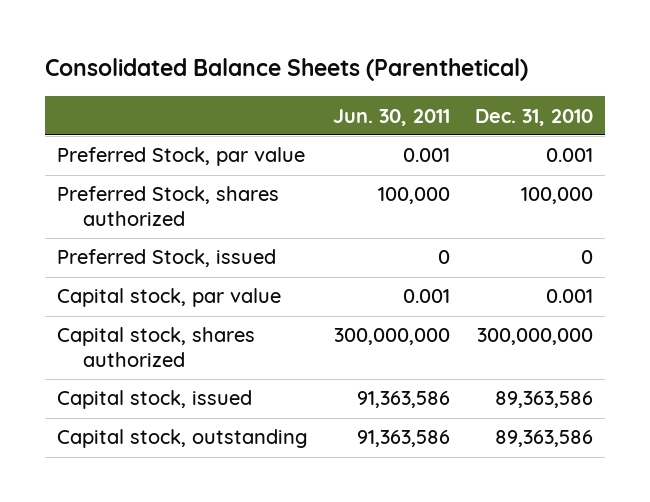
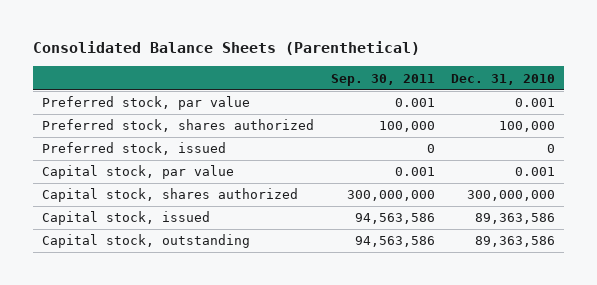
- | Jun. 30, 2011 | Dec. 31, 2010
+ | Sep. 30, 2011 | Dec. 31, 2010
- Preferred Stock, par value | 0.001 | 0.001
- Preferred Stock, shares authorized | 100,000 | 100,000
- Preferred Stock, issued | 0 | 0
+ Preferred stock, par value | 0.001 | 0.001
+ Preferred stock, shares authorized | 100,000 | 100,000
+ Preferred stock, issued | 0 | 0

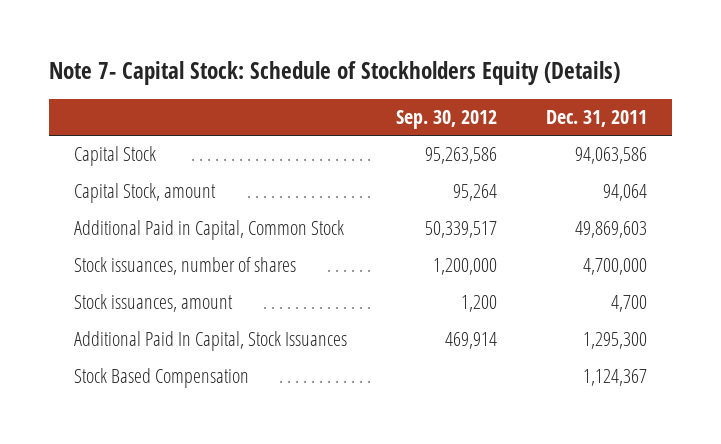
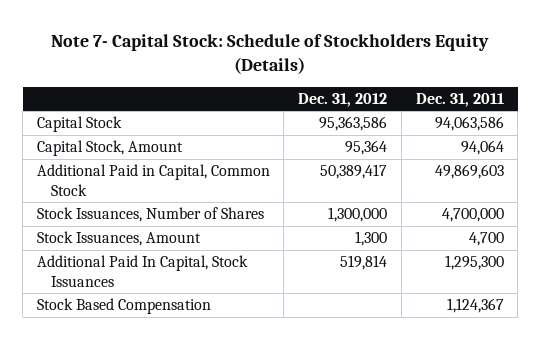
- | Sep. 30, 2012 | Dec. 31, 2011
+ | Dec. 31, 2012 | Dec. 31, 2011
- Capital Stock, amount | 95,264 | 94,064
+ Capital Stock, Amount | 95,364 | 94,064
- Stock issuances, number of shares | 1,200,000 | 4,700,000
- Stock issuances, amount | 1,200 | 4,700
+ Stock Issuances, Number of Shares | 1,300,000 | 4,700,000
+ Stock Issuances, Amount | 1,300 | 4,700

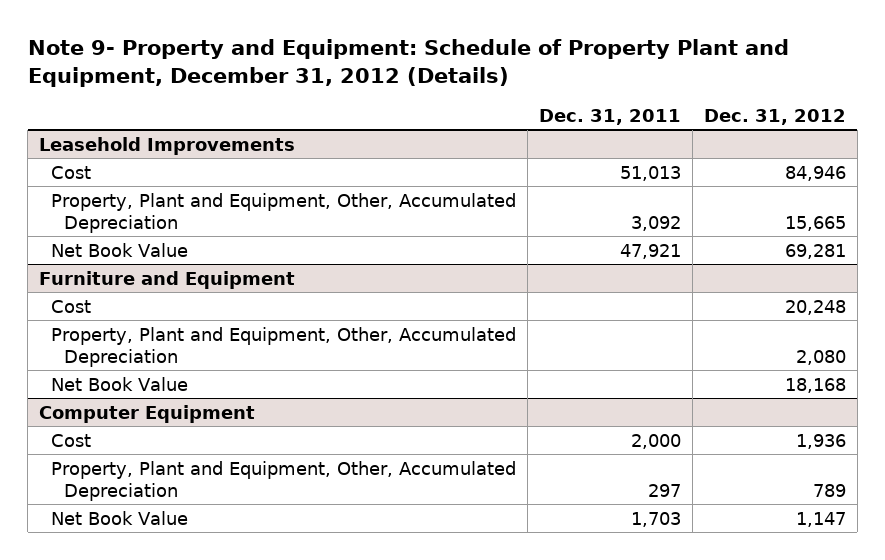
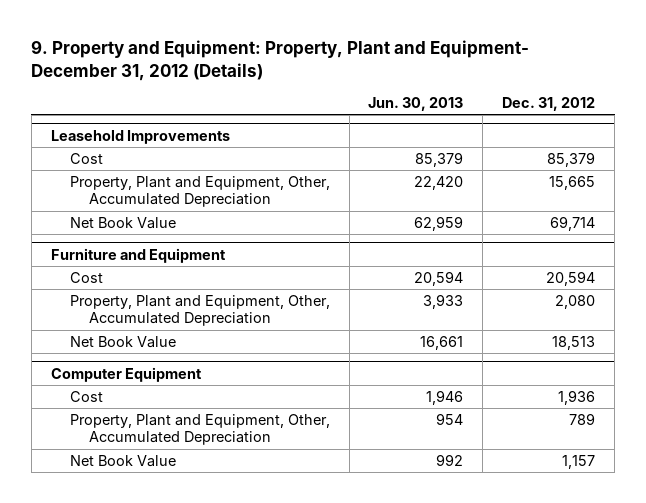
- Note 9- Property and Equipment: Schedule of Property Plant and Equipment, December 31, 2012 (Details)
+ 9. Property and Equipment: Property, Plant and Equipment- December 31, 2012 (Details)
- | Dec. 31, 2011 | Dec. 31, 2012
+ | Jun. 30, 2013 | Dec. 31, 2012
@ Leasehold Improvements
- Cost | 51,013 | 84,946
+ Cost | 85,379 | 85,379
- Net Book Value | 47,921 | 69,281
+ Net Book Value | 62,959 | 69,714
@ Furniture and Equipment
- Cost | | 20,248
+ Cost | 20,594 | 20,594
- Net Book Value | | 18,168
+ Net Book Value | 16,661 | 18,513
@ Computer Equipment
- Net Book Value | 1,703 | 1,147
+ Net Book Value | 992 | 1,157

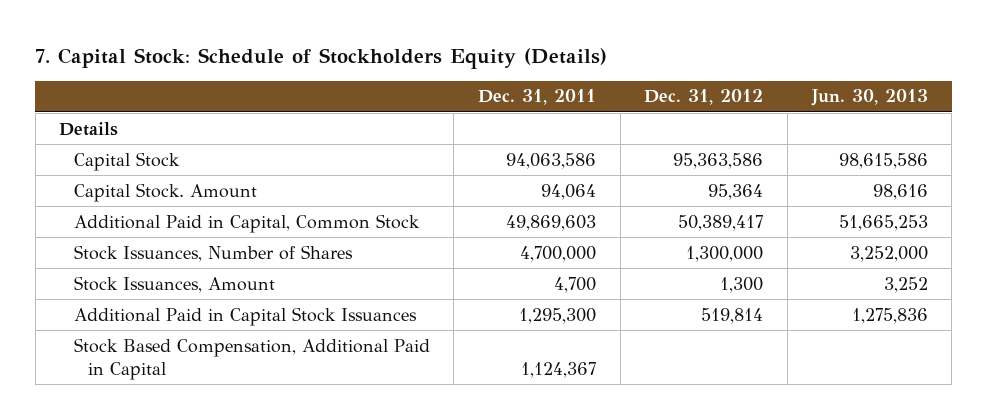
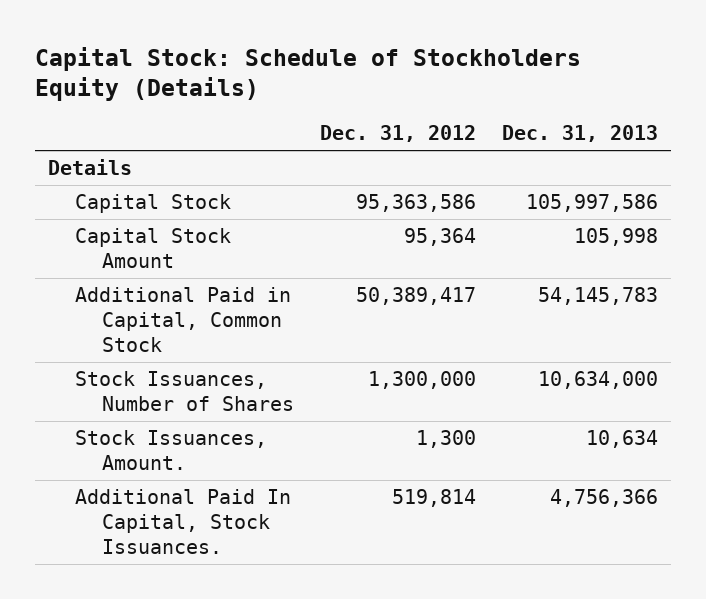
- 7. Capital Stock: Schedule of Stockholders Equity (Details)
+ Capital Stock: Schedule of Stockholders Equity (Details)
- | Dec. 31, 2011 | Dec. 31, 2012 | Jun. 30, 2013
+ | Dec. 31, 2012 | Dec. 31, 2013
- Capital Stock. Amount | 94,064 | 95,364 | 98,616
+ Capital Stock Amount | 95,364 | 105,998
- Stock Issuances, Amount | 4,700 | 1,300 | 3,252
- Additional Paid in Capital Stock Issuances | 1,295,300 | 519,814 | 1,275,836
- Stock Based Compensation, Additional Paid in Capital | 1,124,367 | |
+ Stock Issuances, Amount. | 1,300 | 10,634
+ Additional Paid In Capital, Stock Issuances. | 519,814 | 4,756,366

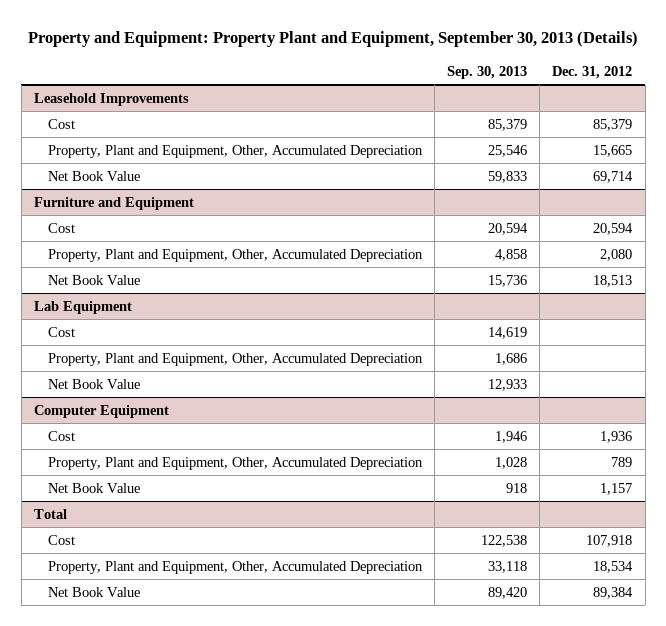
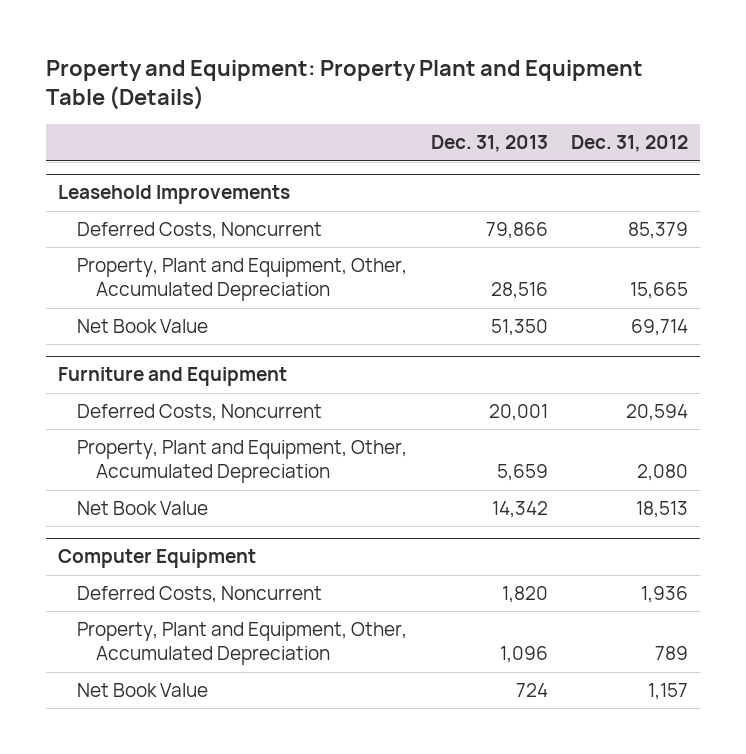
- Property and Equipment: Property Plant and Equipment, September 30, 2013 (Details)
+ Property and Equipment: Property Plant and Equipment Table (Details)
- | Sep. 30, 2013 | Dec. 31, 2012
+ | Dec. 31, 2013 | Dec. 31, 2012
@ Leasehold Improvements
- Cost | 85,379 | 85,379
+ Deferred Costs, Noncurrent | 79,866 | 85,379
@ Furniture and Equipment
- Cost | 20,594 | 20,594
+ Deferred Costs, Noncurrent | 20,001 | 20,594
- Lab Equipment
- Cost | 14,619 |
- Property, Plant and Equipment, Other, Accumulated Depreciation | 1,686 |
- Net Book Value | 12,933 |
@ Computer Equipment
- Cost | 1,946 | 1,936
+ Deferred Costs, Noncurrent | 1,820 | 1,936
- Total
- Cost | 122,538 | 107,918
- Property, Plant and Equipment, Other, Accumulated Depreciation | 33,118 | 18,534
- Net Book Value | 89,420 | 89,384

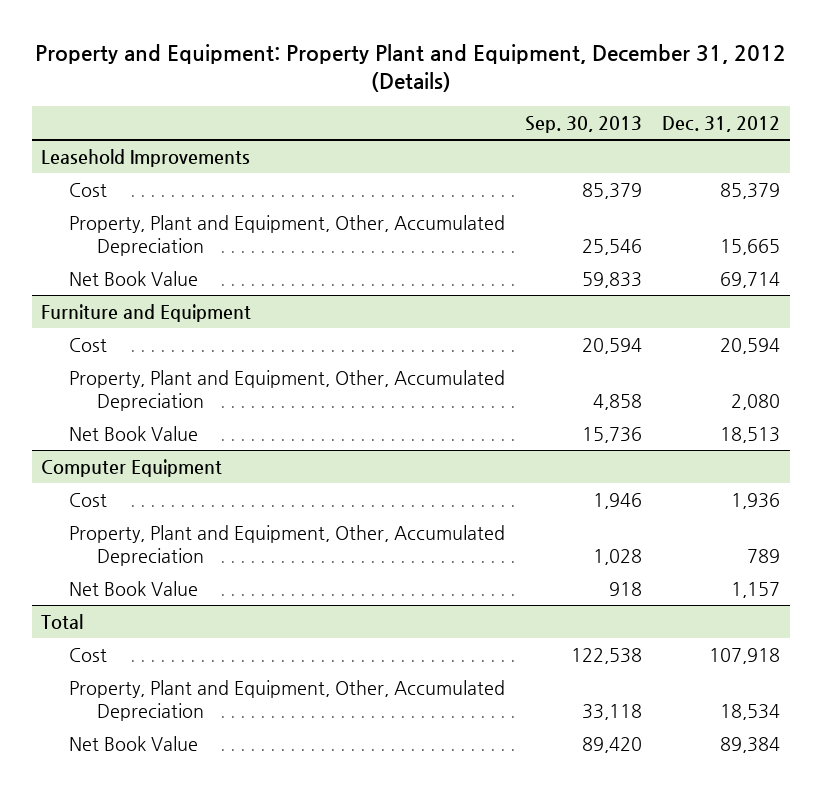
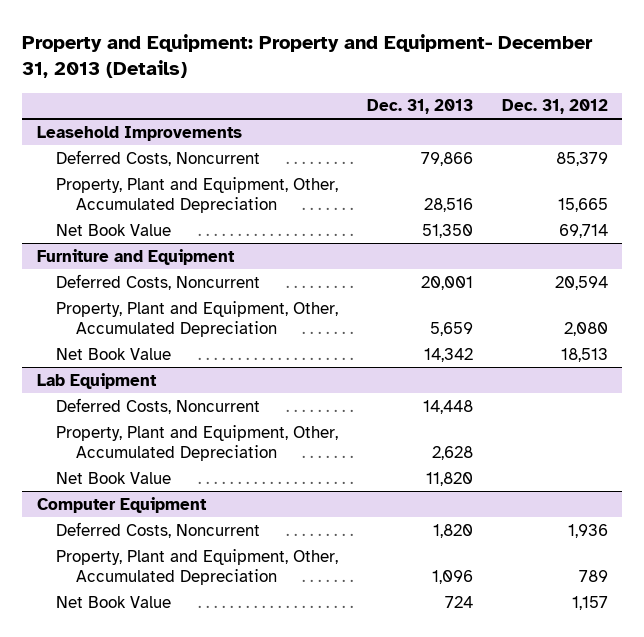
- Property and Equipment: Property Plant and Equipment, December 31, 2012 (Details)
+ Property and Equipment: Property and Equipment- December 31, 2013 (Details)
- | Sep. 30, 2013 | Dec. 31, 2012
+ | Dec. 31, 2013 | Dec. 31, 2012
@ Leasehold Improvements
- Cost | 85,379 | 85,379
+ Deferred Costs, Noncurrent | 79,866 | 85,379
@ Furniture and Equipment
- Cost | 20,594 | 20,594
+ Deferred Costs, Noncurrent | 20,001 | 20,594
+ Lab Equipment
+ Deferred Costs, Noncurrent | 14,448 |
+ Property, Plant and Equipment, Other, Accumulated Depreciation | 2,628 |
+ Net Book Value | 11,820 |
@ Computer Equipment
- Cost | 1,946 | 1,936
+ Deferred Costs, Noncurrent | 1,820 | 1,936
- Total
- Cost | 122,538 | 107,918
- Property, Plant and Equipment, Other, Accumulated Depreciation | 33,118 | 18,534
- Net Book Value | 89,420 | 89,384

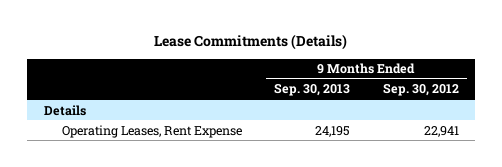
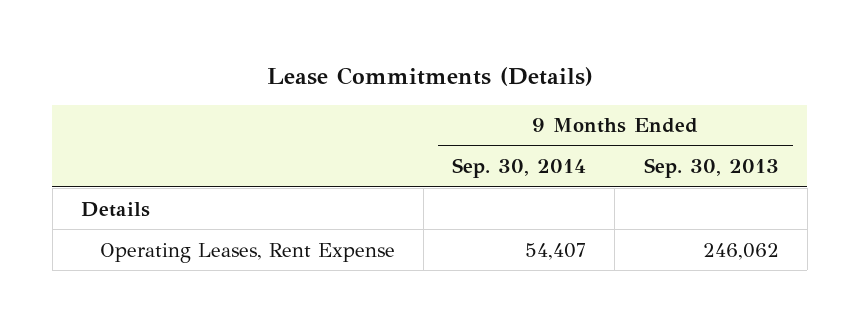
- | 9 Months Ended Sep. 30, 2013 | 9 Months Ended Sep. 30, 2012
+ | 9 Months Ended Sep. 30, 2014 | 9 Months Ended Sep. 30, 2013
- Operating Leases, Rent Expense | 24,195 | 22,941
+ Operating Leases, Rent Expense | 54,407 | 246,062

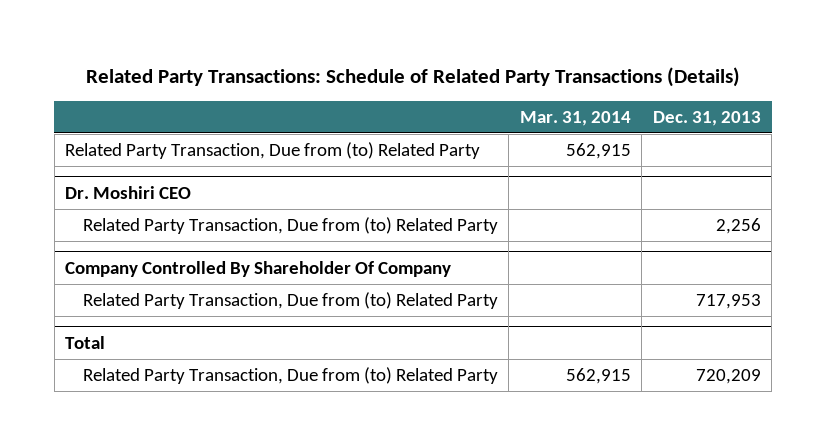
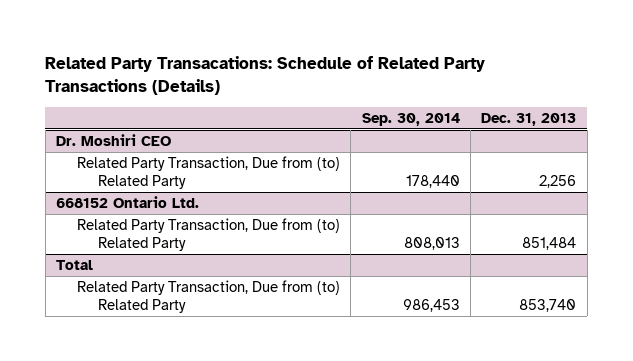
- Related Party Transactions: Schedule of Related Party Transactions (Details)
+ Related Party Transacations: Schedule of Related Party Transactions (Details)
- | Mar. 31, 2014 | Dec. 31, 2013
+ | Sep. 30, 2014 | Dec. 31, 2013
- Related Party Transaction, Due from (to) Related Party | 562,915 |
- Company Controlled By Shareholder Of Company
- Related Party Transaction, Due from (to) Related Party | | 717,953
+ 668152 Ontario Ltd.
+ Related Party Transaction, Due from (to) Related Party | 808,013 | 851,484
@ Total
- Related Party Transaction, Due from (to) Related Party | 562,915 | 720,209
+ Related Party Transaction, Due from (to) Related Party | 986,453 | 853,740

